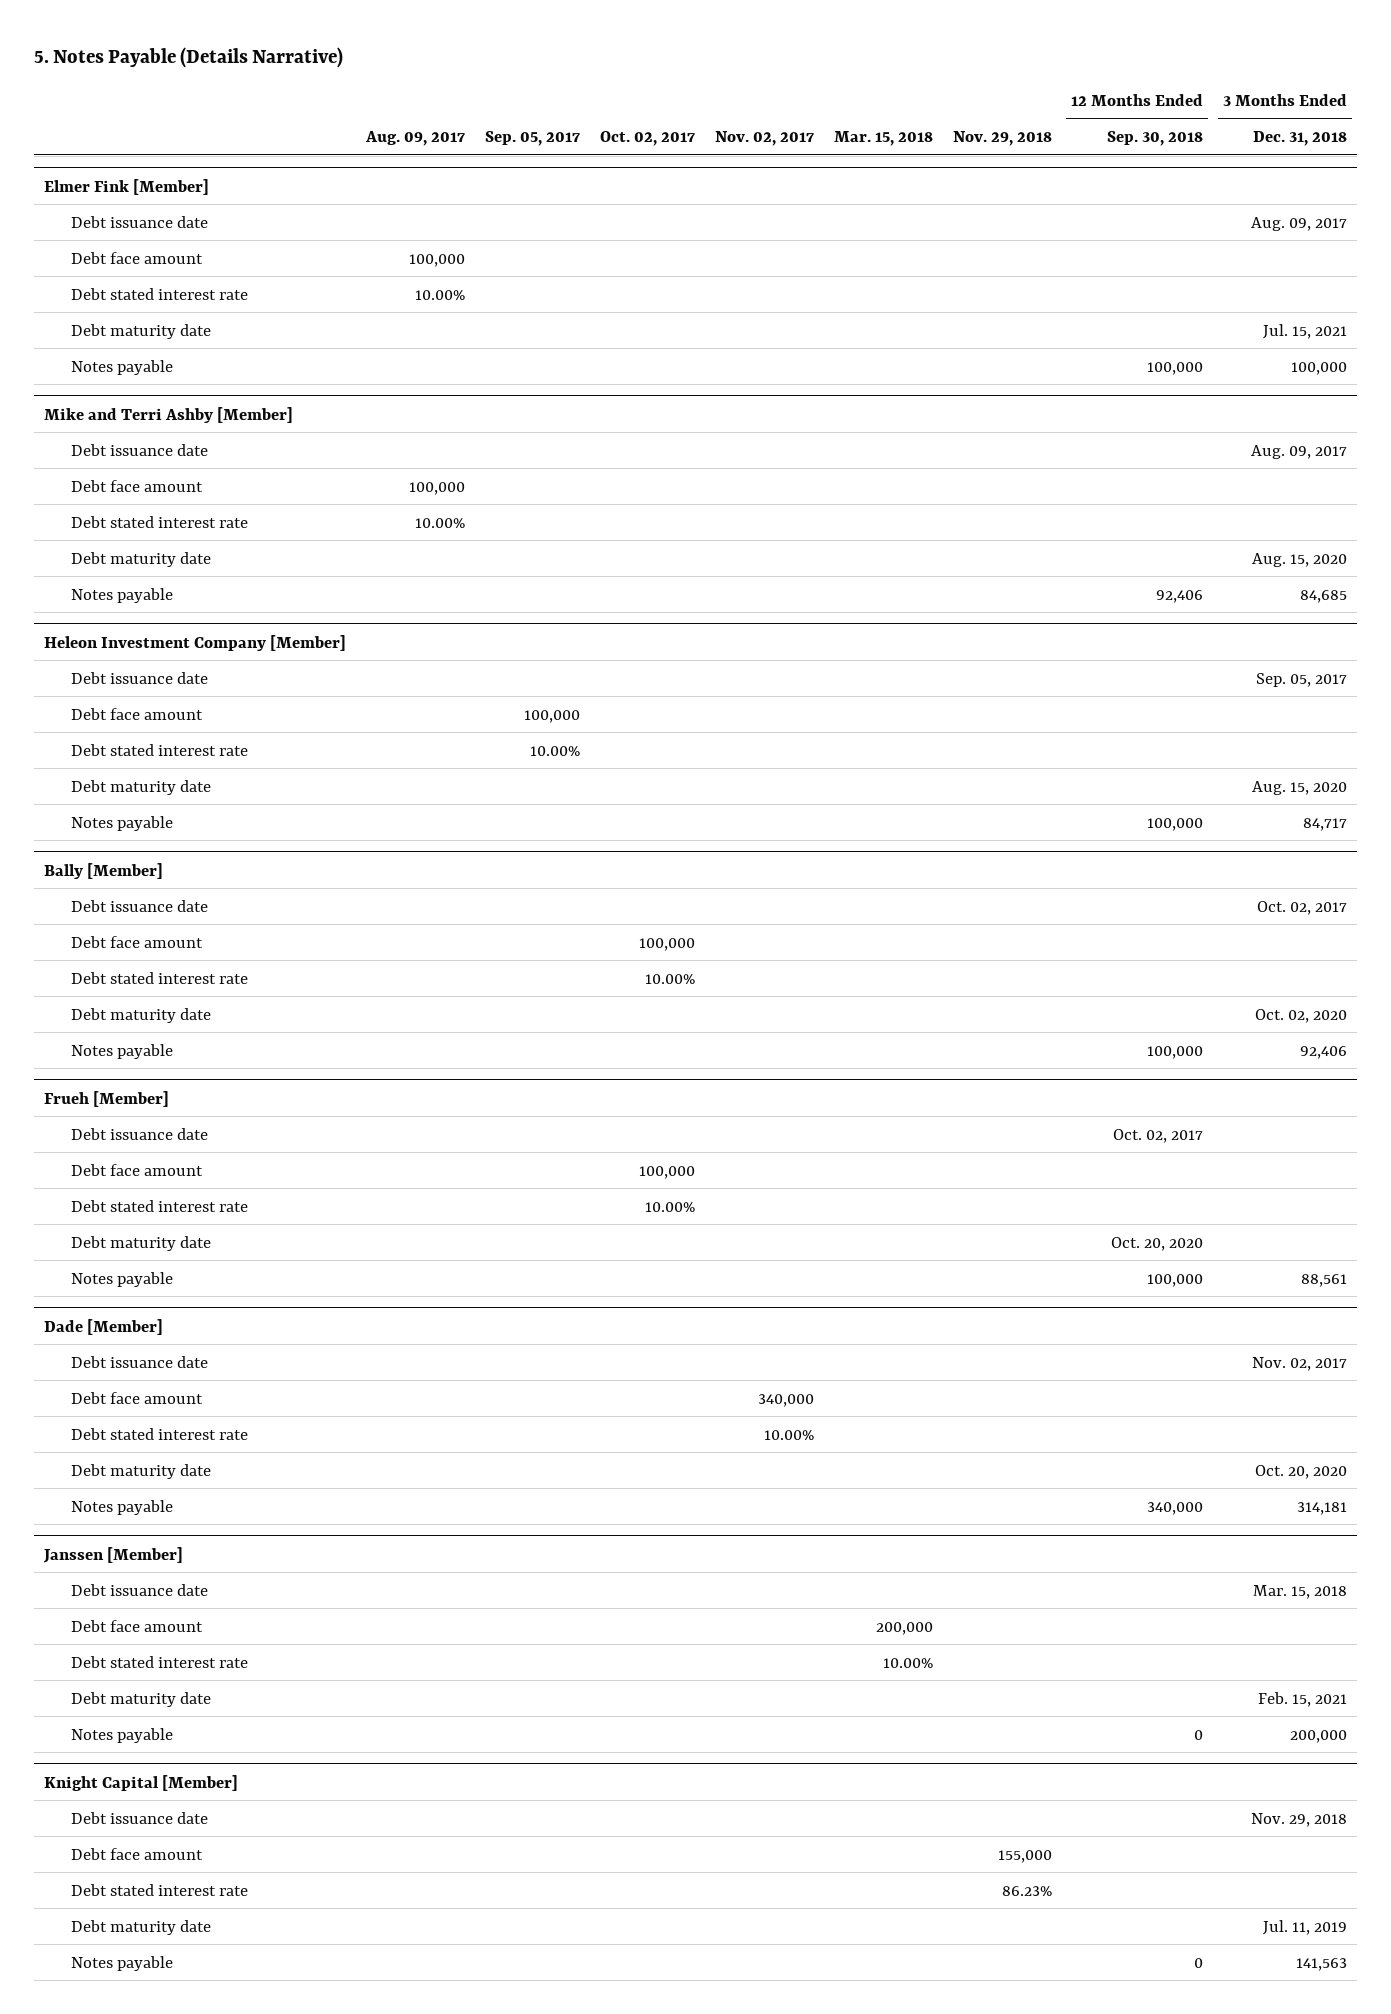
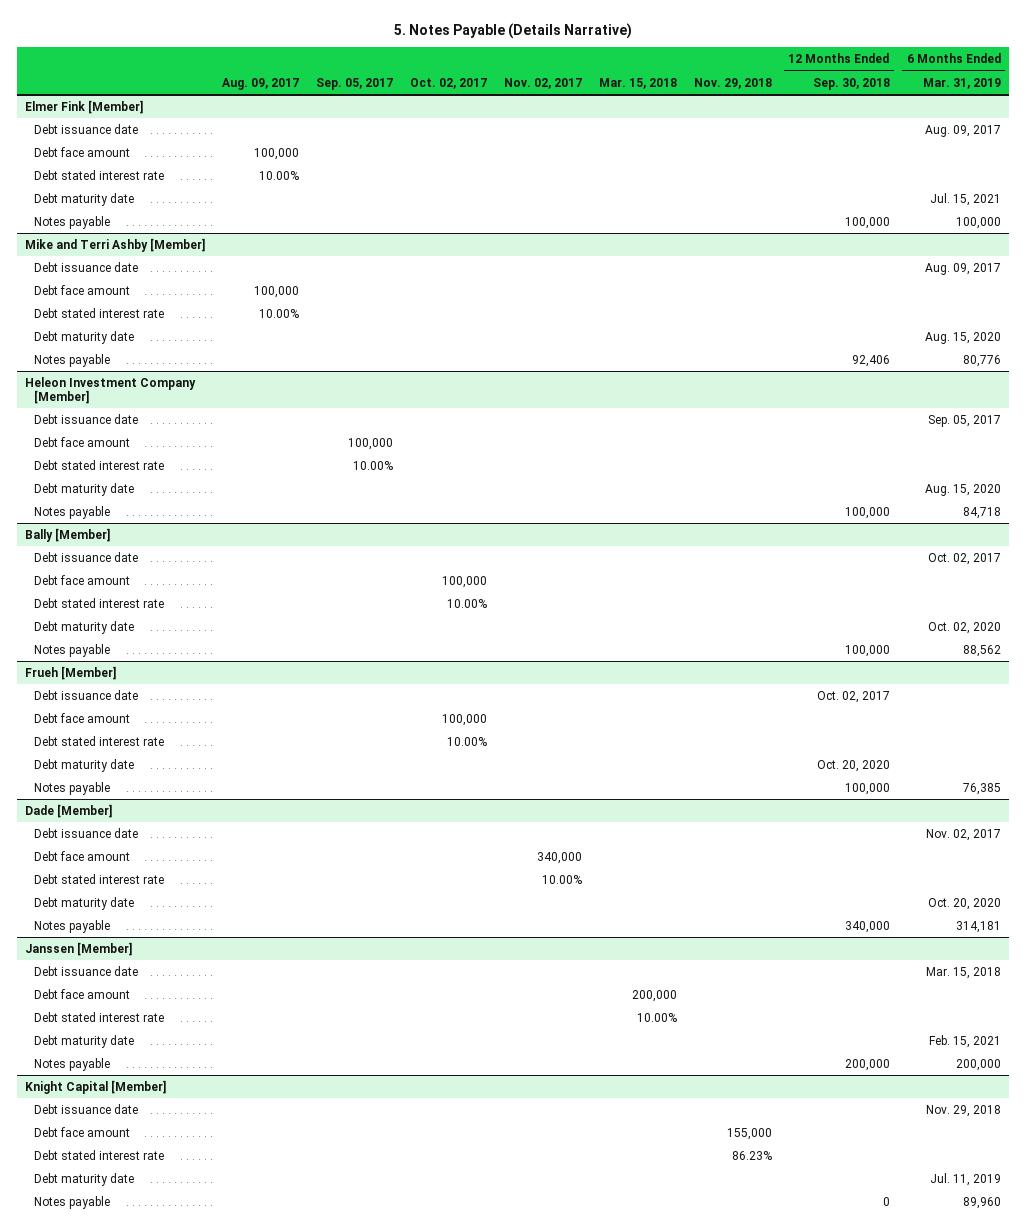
- | Aug. 09, 2017 | Sep. 05, 2017 | Oct. 02, 2017 | Nov. 02, 2017 | Mar. 15, 2018 | Nov. 29, 2018 | 12 Months Ended Sep. 30, 2018 | 3 Months Ended Dec. 31, 2018
+ | Aug. 09, 2017 | Sep. 05, 2017 | Oct. 02, 2017 | Nov. 02, 2017 | Mar. 15, 2018 | Nov. 29, 2018 | 12 Months Ended Sep. 30, 2018 | 6 Months Ended Mar. 31, 2019
@ Janssen [Member]
- Notes payable | | | | | | | 0 | 200,000
+ Notes payable | | | | | | | 200,000 | 200,000

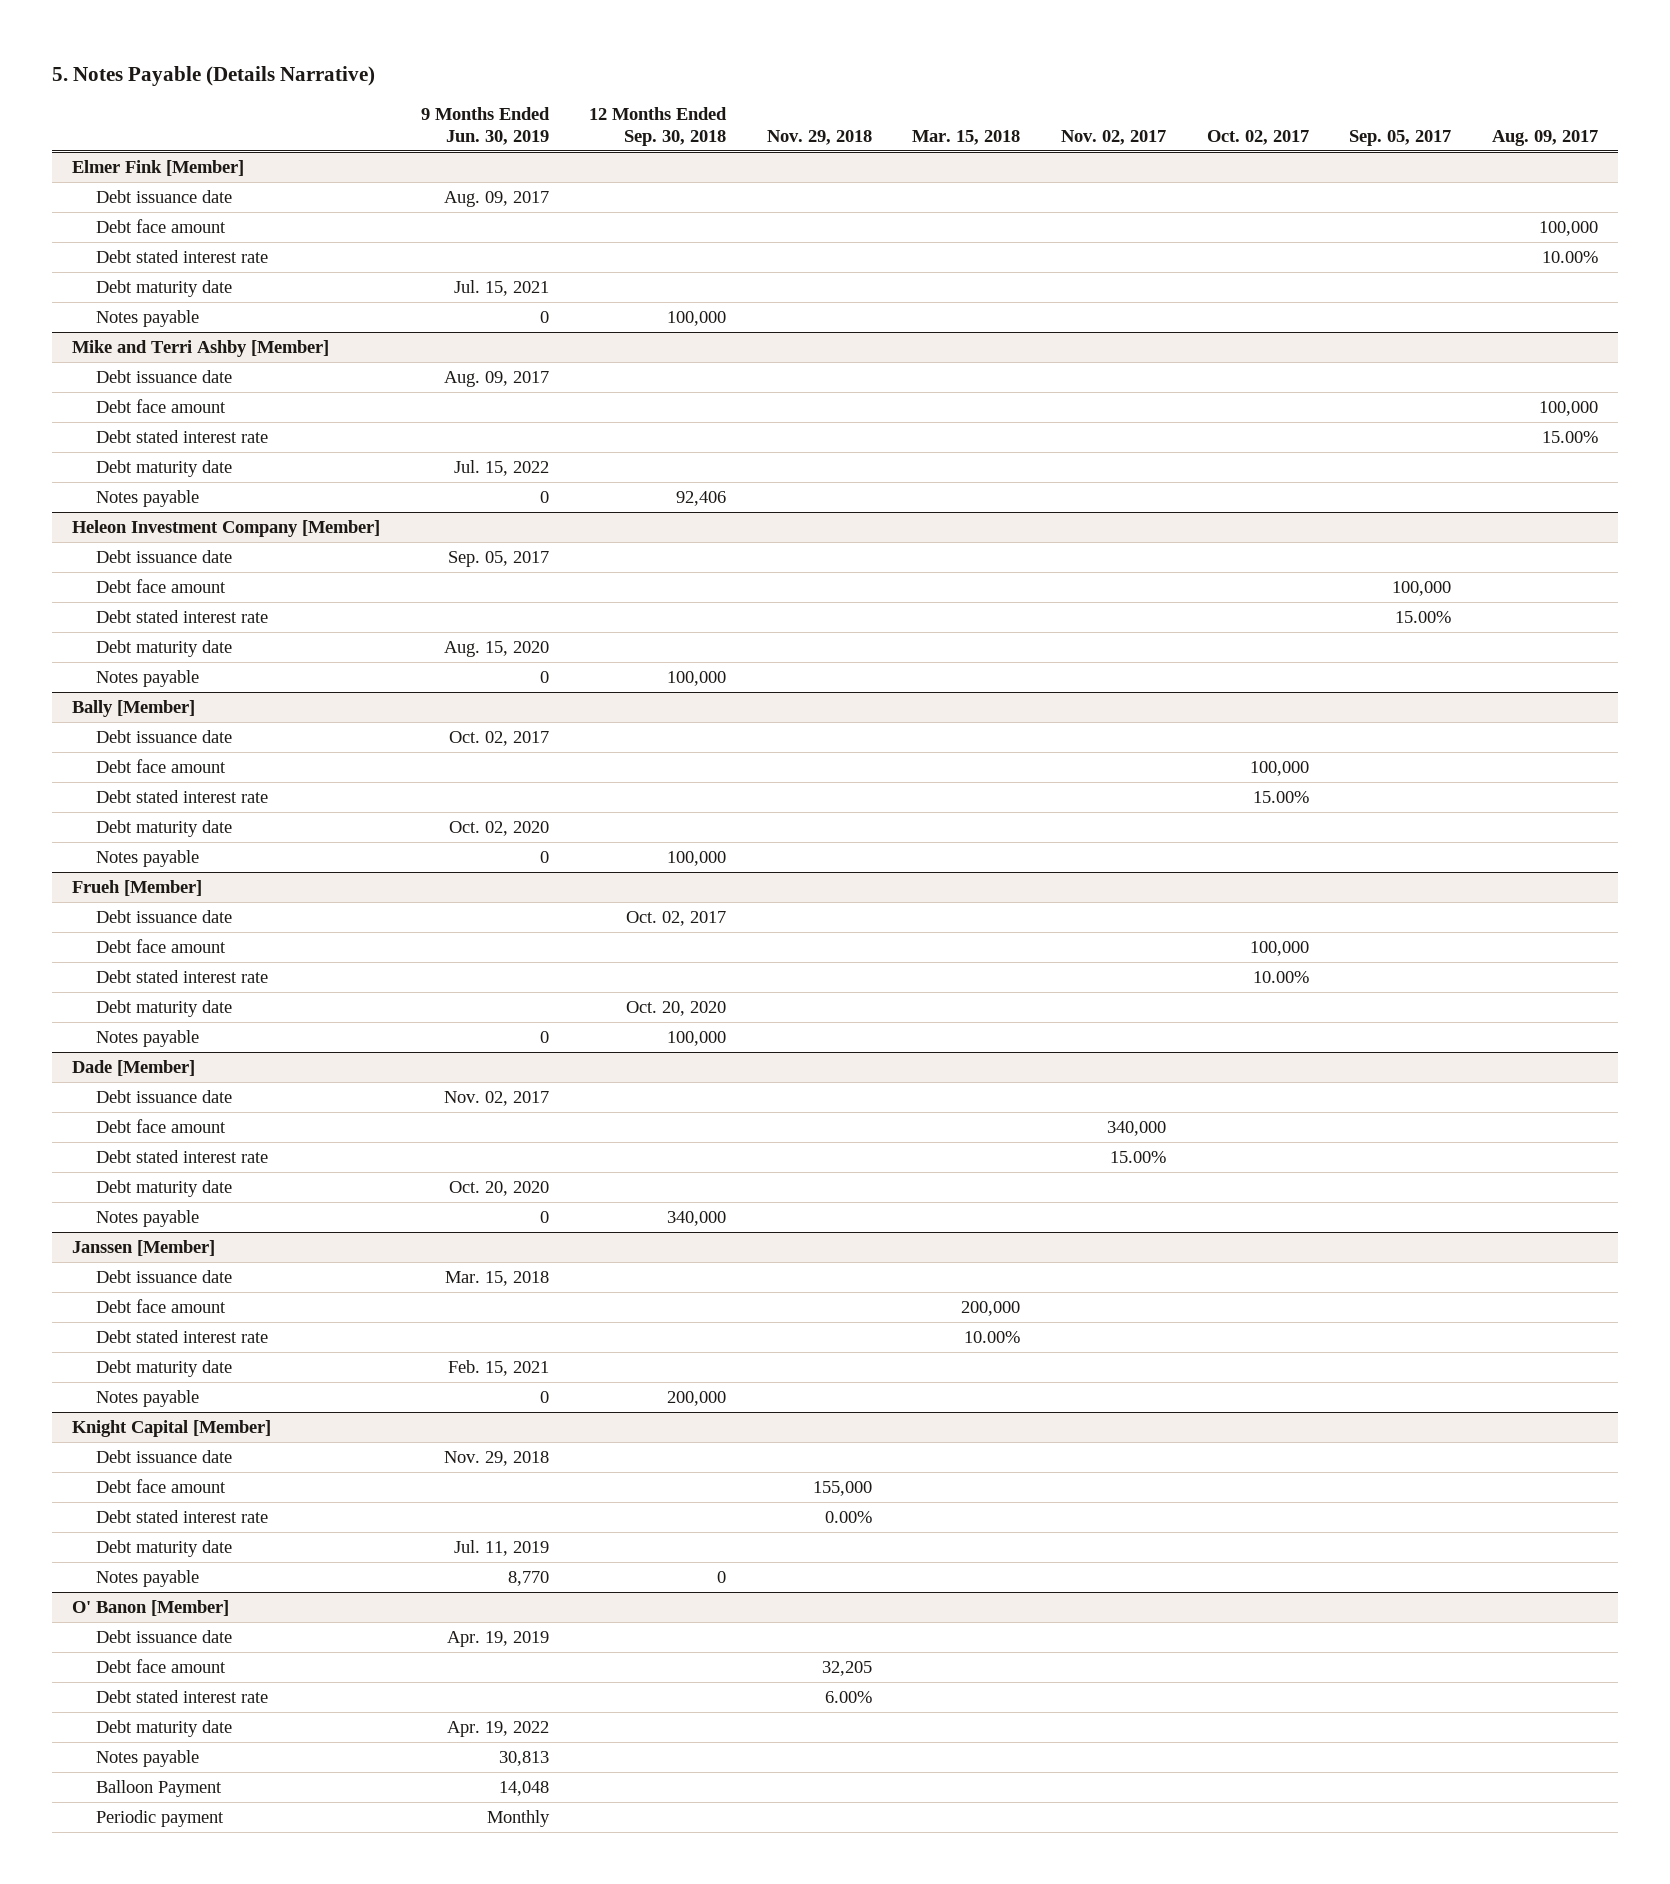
- | Aug. 09, 2017 | Sep. 05, 2017 | Oct. 02, 2017 | Nov. 02, 2017 | Mar. 15, 2018 | Nov. 29, 2018 | 12 Months Ended Sep. 30, 2018 | 6 Months Ended Mar. 31, 2019
+ | 9 Months Ended Jun. 30, 2019 | 12 Months Ended Sep. 30, 2018 | Nov. 29, 2018 | Mar. 15, 2018 | Nov. 02, 2017 | Oct. 02, 2017 | Sep. 05, 2017 | Aug. 09, 2017
@ Mike and Terri Ashby [Member]
- Debt stated interest rate | 10.00% | | | | | | |
+ Debt stated interest rate | | | | | | | | 15.00%
@ Heleon Investment Company [Member]
- Debt stated interest rate | | 10.00% | | | | | |
+ Debt stated interest rate | | | | | | | 15.00% |
@ Bally [Member]
- Debt stated interest rate | | | 10.00% | | | | |
+ Debt stated interest rate | | | | | | 15.00% | |
@ Dade [Member]
- Debt stated interest rate | | | | 10.00% | | | |
+ Debt stated interest rate | | | | | 15.00% | | |
@ Knight Capital [Member]
- Debt stated interest rate | | | | | | 86.23% | |
+ Debt stated interest rate | | | 0.00% | | | | |
+ O' Banon [Member]
+ Debt issuance date | Apr. 19, 2019 | | | | | | |
+ Debt face amount | | | 32,205 | | | | |
+ Debt stated interest rate | | | 6.00% | | | | |
+ Debt maturity date | Apr. 19, 2022 | | | | | | |
+ Notes payable | 30,813 | | | | | | |
+ Balloon Payment | 14,048 | | | | | | |
+ Periodic payment | Monthly | | | | | | |

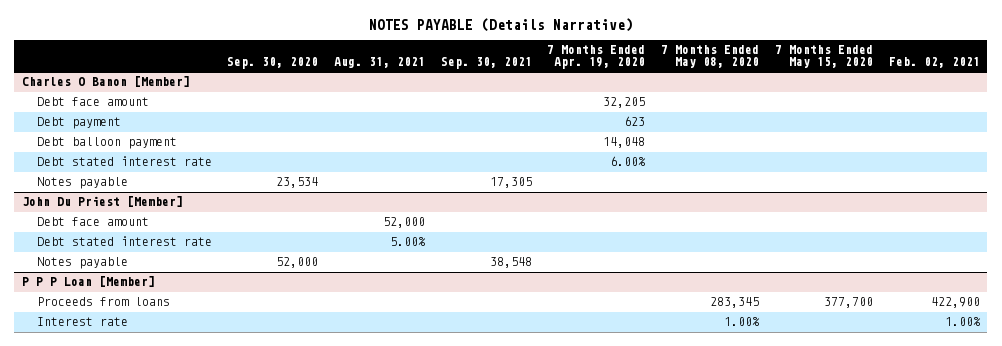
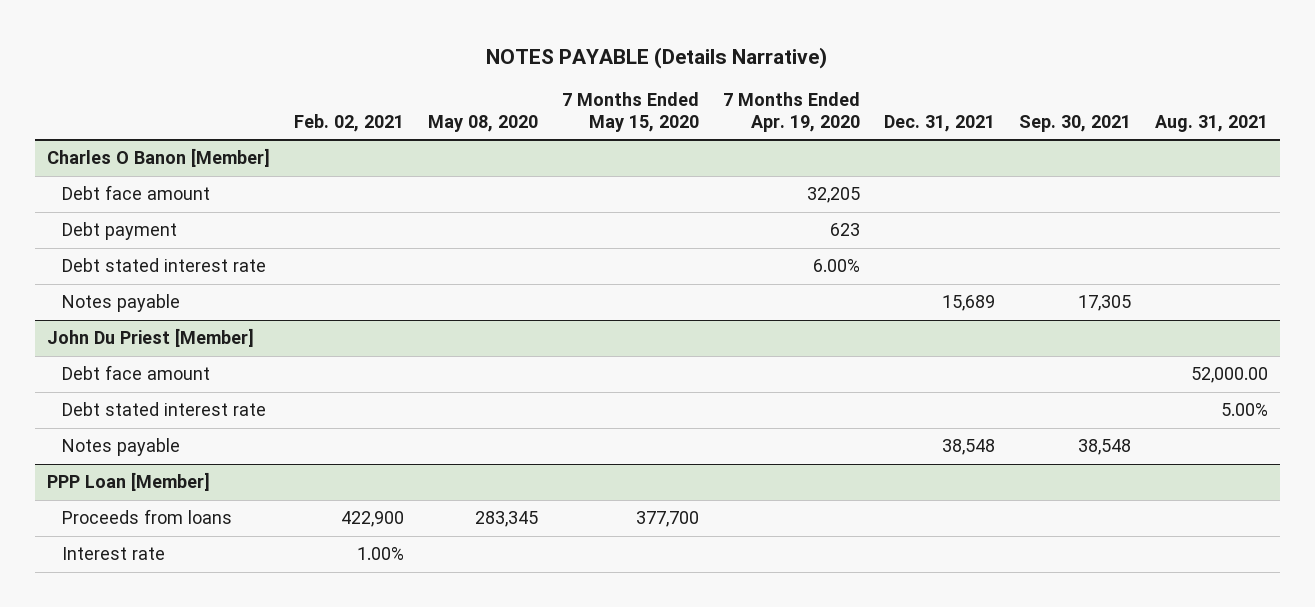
- | Sep. 30, 2020 | Aug. 31, 2021 | Sep. 30, 2021 | 7 Months Ended Apr. 19, 2020 | 7 Months Ended May 08, 2020 | 7 Months Ended May 15, 2020 | Feb. 02, 2021
+ | Feb. 02, 2021 | May 08, 2020 | 7 Months Ended May 15, 2020 | 7 Months Ended Apr. 19, 2020 | Dec. 31, 2021 | Sep. 30, 2021 | Aug. 31, 2021
@ Charles O Banon [Member]
- Debt balloon payment | | | | 14,048 | | |
@ John Du Priest [Member]
- Debt face amount | | 52,000 | | | | |
+ Debt face amount | | | | | | | 52,000.00
- P P P Loan [Member]
+ PPP Loan [Member]

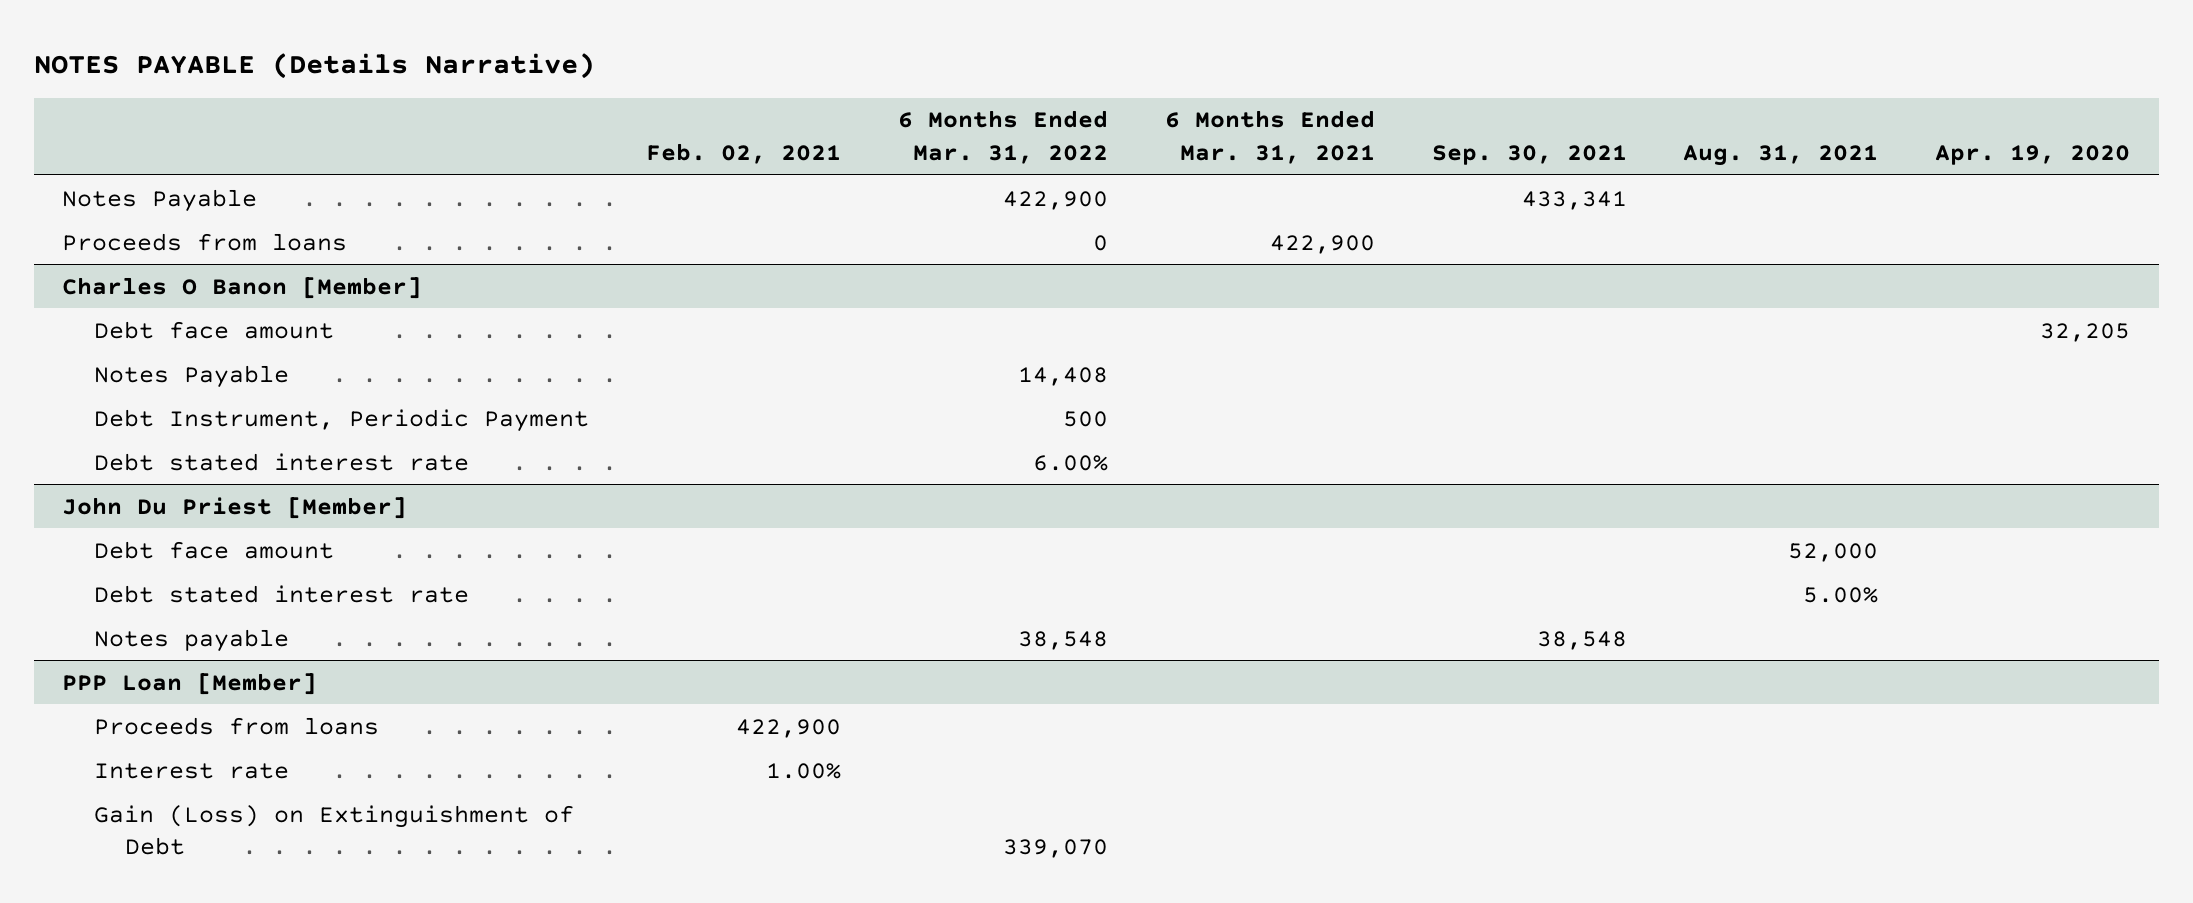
- | Feb. 02, 2021 | May 08, 2020 | 7 Months Ended May 15, 2020 | 7 Months Ended Apr. 19, 2020 | Dec. 31, 2021 | Sep. 30, 2021 | Aug. 31, 2021
+ | Feb. 02, 2021 | 6 Months Ended Mar. 31, 2022 | 6 Months Ended Mar. 31, 2021 | Sep. 30, 2021 | Aug. 31, 2021 | Apr. 19, 2020
+ Notes Payable | | 422,900 | | 433,341 | |
+ Proceeds from loans | | 0 | 422,900 | | |
@ Charles O Banon [Member]
- Debt payment | | | | 623 | | |
+ Notes Payable | | 14,408 | | | |
+ Debt Instrument, Periodic Payment | | 500 | | | |
- Notes payable | | | | | 15,689 | 17,305 |
@ John Du Priest [Member]
- Debt face amount | | | | | | | 52,000.00
+ Debt face amount | | | | | 52,000 |
@ PPP Loan [Member]
+ Gain (Loss) on Extinguishment of Debt | | 339,070 | | | |

